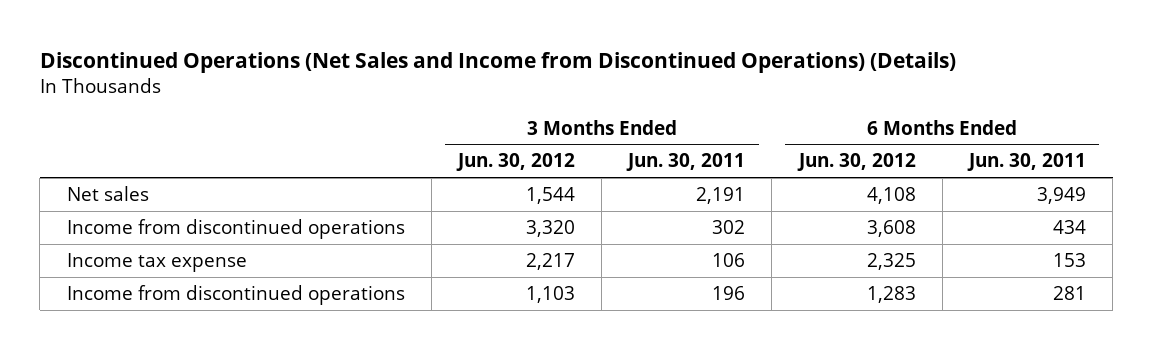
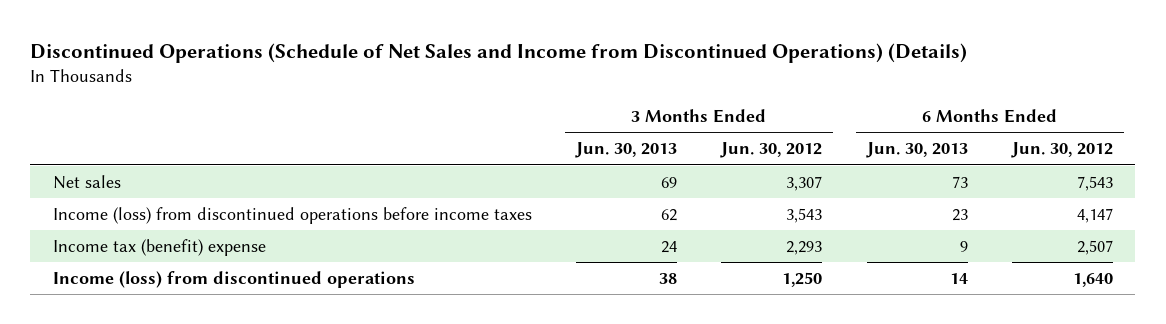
- Discontinued Operations (Net Sales and Income from Discontinued Operations) (Details)
+ Discontinued Operations (Schedule of Net Sales and Income from Discontinued Operations) (Details)
- | 3 Months Ended Jun. 30, 2012 | 3 Months Ended Jun. 30, 2011 | 6 Months Ended Jun. 30, 2012 | 6 Months Ended Jun. 30, 2011
+ | 3 Months Ended Jun. 30, 2013 | 3 Months Ended Jun. 30, 2012 | 6 Months Ended Jun. 30, 2013 | 6 Months Ended Jun. 30, 2012
- Net sales | 1,544 | 2,191 | 4,108 | 3,949
- Income from discontinued operations | 3,320 | 302 | 3,608 | 434
- Income tax expense | 2,217 | 106 | 2,325 | 153
- Income from discontinued operations | 1,103 | 196 | 1,283 | 281
+ Net sales | 69 | 3,307 | 73 | 7,543
+ Income (loss) from discontinued operations before income taxes | 62 | 3,543 | 23 | 4,147
+ Income tax (benefit) expense | 24 | 2,293 | 9 | 2,507
+ Income (loss) from discontinued operations | 38 | 1,250 | 14 | 1,640

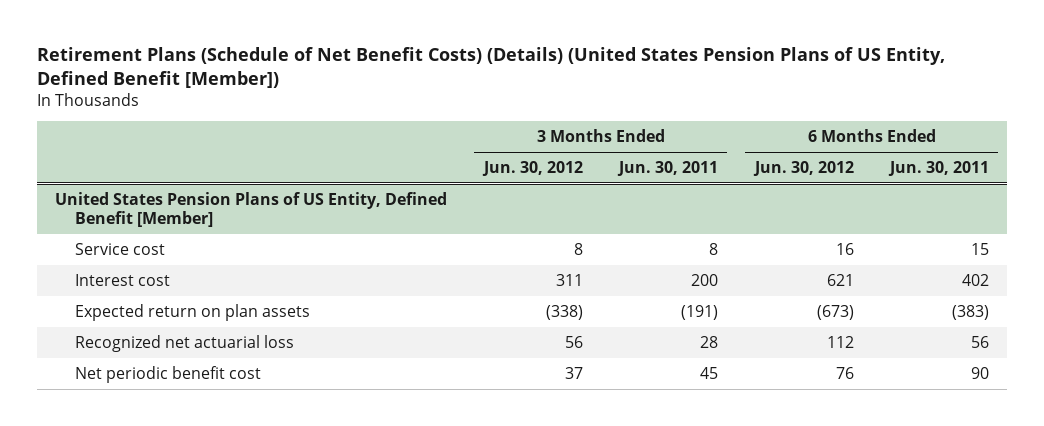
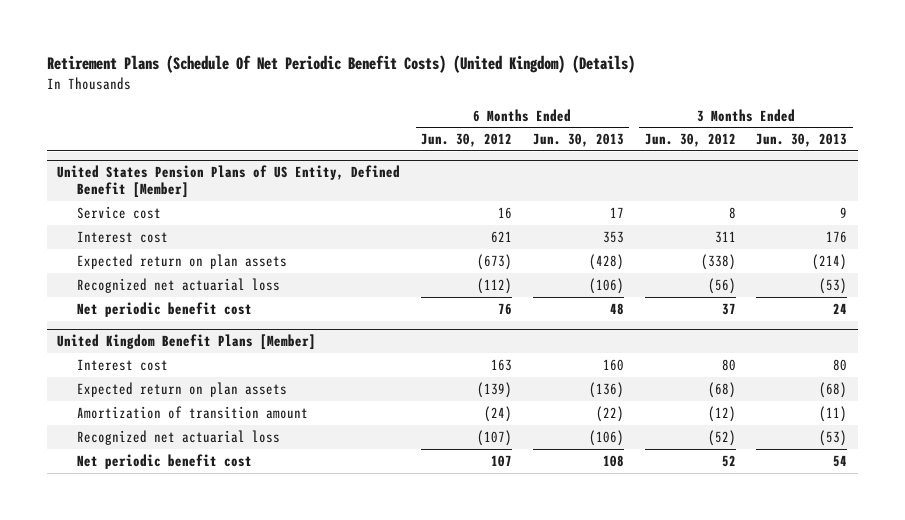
- Retirement Plans (Schedule of Net Benefit Costs) (Details) (United States Pension Plans of US Entity, Defined Benefit [Member])
+ Retirement Plans (Schedule Of Net Periodic Benefit Costs) (United Kingdom) (Details)
- | 3 Months Ended Jun. 30, 2012 | 3 Months Ended Jun. 30, 2011 | 6 Months Ended Jun. 30, 2012 | 6 Months Ended Jun. 30, 2011
+ | 6 Months Ended Jun. 30, 2012 | 6 Months Ended Jun. 30, 2013 | 3 Months Ended Jun. 30, 2012 | 3 Months Ended Jun. 30, 2013
@ United States Pension Plans of US Entity, Defined Benefit [Member]
- Recognized net actuarial loss | 56 | 28 | 112 | 56
+ Recognized net actuarial loss | (112) | (106) | (56) | (53)
+ United Kingdom Benefit Plans [Member]
+ Interest cost | 163 | 160 | 80 | 80
+ Expected return on plan assets | (139) | (136) | (68) | (68)
+ Amortization of transition amount | (24) | (22) | (12) | (11)
+ Recognized net actuarial loss | (107) | (106) | (52) | (53)
+ Net periodic benefit cost | 107 | 108 | 52 | 54

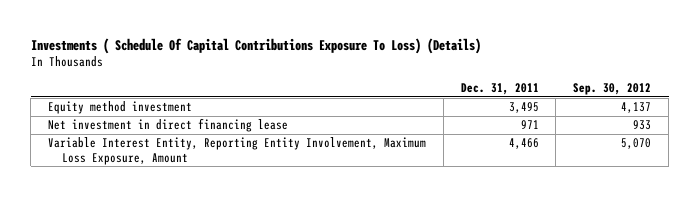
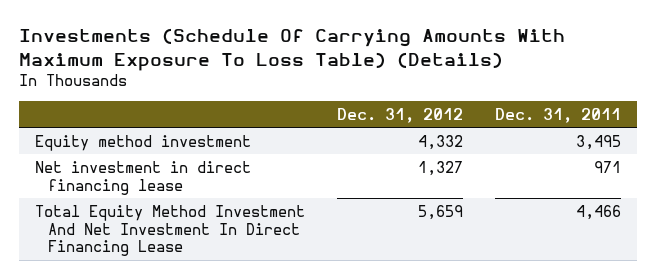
- Investments ( Schedule Of Capital Contributions Exposure To Loss) (Details)
+ Investments (Schedule Of Carrying Amounts With Maximum Exposure To Loss Table) (Details)
- | Dec. 31, 2011 | Sep. 30, 2012
+ | Dec. 31, 2012 | Dec. 31, 2011
- Variable Interest Entity, Reporting Entity Involvement, Maximum Loss Exposure, Amount | 4,466 | 5,070
+ Total Equity Method Investment And Net Investment In Direct Financing Lease | 5,659 | 4,466

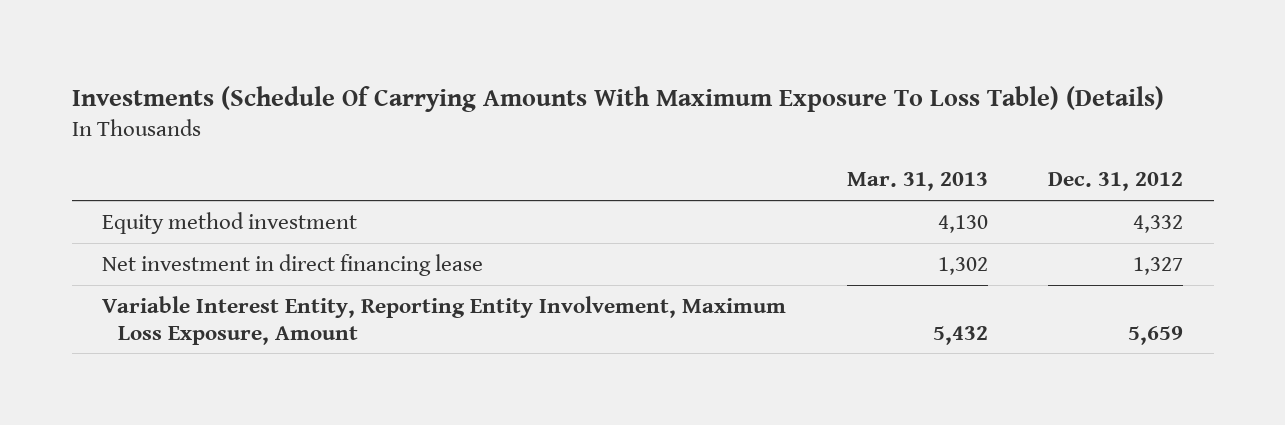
- | Dec. 31, 2012 | Dec. 31, 2011
+ | Mar. 31, 2013 | Dec. 31, 2012
- Total Equity Method Investment And Net Investment In Direct Financing Lease | 5,659 | 4,466
+ Variable Interest Entity, Reporting Entity Involvement, Maximum Loss Exposure, Amount | 5,432 | 5,659

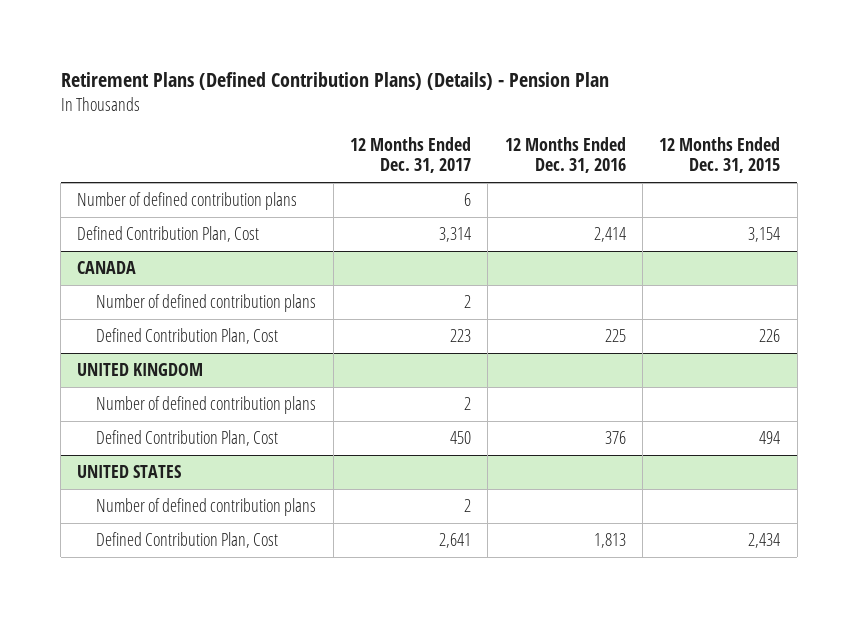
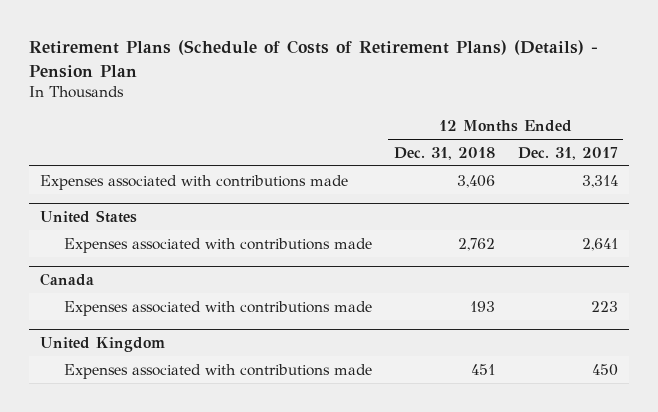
- Retirement Plans (Defined Contribution Plans) (Details) - Pension Plan
+ Retirement Plans (Schedule of Costs of Retirement Plans) (Details) - Pension Plan
- | 12 Months Ended Dec. 31, 2017 | 12 Months Ended Dec. 31, 2016 | 12 Months Ended Dec. 31, 2015
+ | 12 Months Ended Dec. 31, 2018 | 12 Months Ended Dec. 31, 2017
- Number of defined contribution plans | 6 | |
- Defined Contribution Plan, Cost | 3,314 | 2,414 | 3,154
- CANADA
- Number of defined contribution plans | 2 | |
- Defined Contribution Plan, Cost | 223 | 225 | 226
- UNITED KINGDOM
- Number of defined contribution plans | 2 | |
- Defined Contribution Plan, Cost | 450 | 376 | 494
- UNITED STATES
- Number of defined contribution plans | 2 | |
- Defined Contribution Plan, Cost | 2,641 | 1,813 | 2,434
+ Expenses associated with contributions made | 3,406 | 3,314
+ United States
+ Expenses associated with contributions made | 2,762 | 2,641
+ Canada
+ Expenses associated with contributions made | 193 | 223
+ United Kingdom
+ Expenses associated with contributions made | 451 | 450

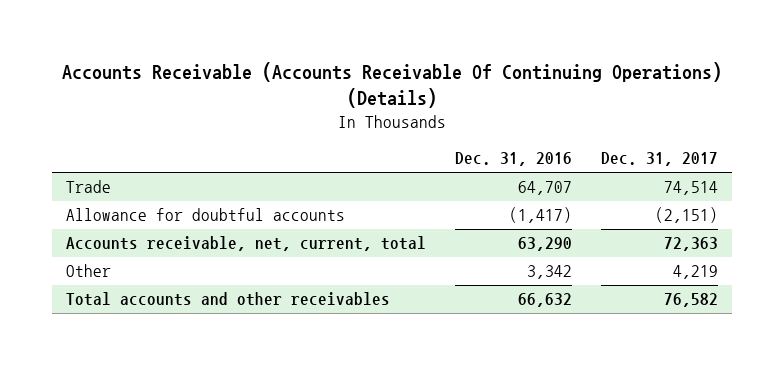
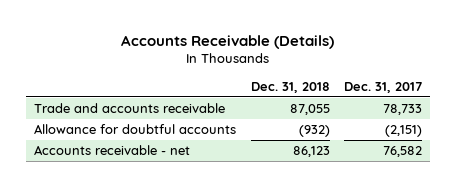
- Accounts Receivable (Accounts Receivable Of Continuing Operations) (Details)
+ Accounts Receivable (Details)
- | Dec. 31, 2016 | Dec. 31, 2017
+ | Dec. 31, 2018 | Dec. 31, 2017
- Trade | 64,707 | 74,514
+ Trade and accounts receivable | 87,055 | 78,733
- Accounts receivable, net, current, total | 63,290 | 72,363
- Other | 3,342 | 4,219
- Total accounts and other receivables | 66,632 | 76,582
+ Accounts receivable - net | 86,123 | 76,582

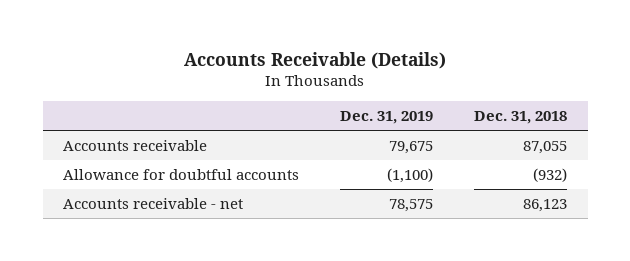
- | Dec. 31, 2018 | Dec. 31, 2017
+ | Dec. 31, 2019 | Dec. 31, 2018
- Trade and accounts receivable | 87,055 | 78,733
+ Accounts receivable | 79,675 | 87,055

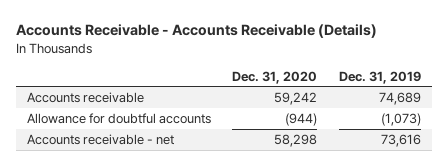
- Accounts Receivable (Details)
+ Accounts Receivable - Accounts Receivable (Details)
- | Dec. 31, 2019 | Dec. 31, 2018
+ | Dec. 31, 2020 | Dec. 31, 2019
- Accounts receivable | 79,675 | 87,055
- Allowance for doubtful accounts | (1,100) | (932)
- Accounts receivable - net | 78,575 | 86,123
+ Accounts receivable | 59,242 | 74,689
+ Allowance for doubtful accounts | (944) | (1,073)
+ Accounts receivable - net | 58,298 | 73,616

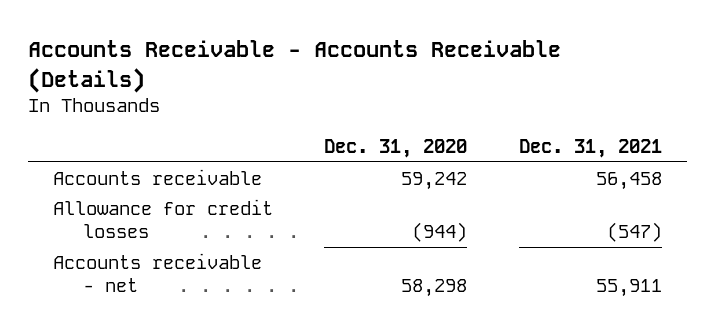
- | Dec. 31, 2020 | Dec. 31, 2019
+ | Dec. 31, 2020 | Dec. 31, 2021
- Allowance for doubtful accounts | (944) | (1,073)
+ Allowance for credit losses | (944) | (547)

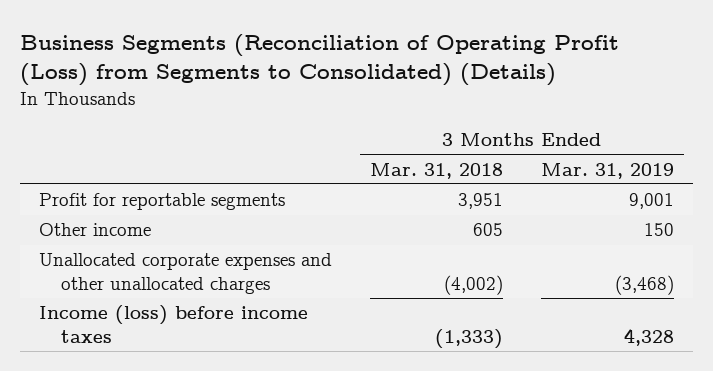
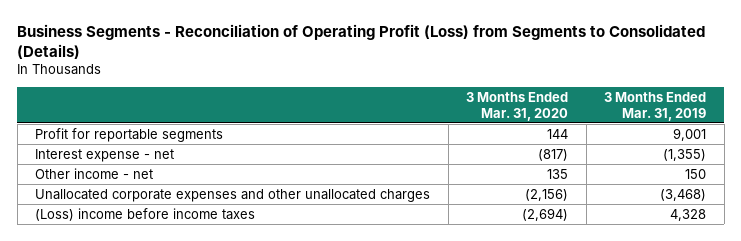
- Business Segments (Reconciliation of Operating Profit (Loss) from Segments to Consolidated) (Details)
+ Business Segments - Reconciliation of Operating Profit (Loss) from Segments to Consolidated (Details)
- | 3 Months Ended Mar. 31, 2018 | 3 Months Ended Mar. 31, 2019
+ | 3 Months Ended Mar. 31, 2020 | 3 Months Ended Mar. 31, 2019
- Other income | 605 | 150
+ Interest expense - net | (817) | (1,355)
+ Other income - net | 135 | 150
- Income (loss) before income taxes | (1,333) | 4,328
+ (Loss) income before income taxes | (2,694) | 4,328

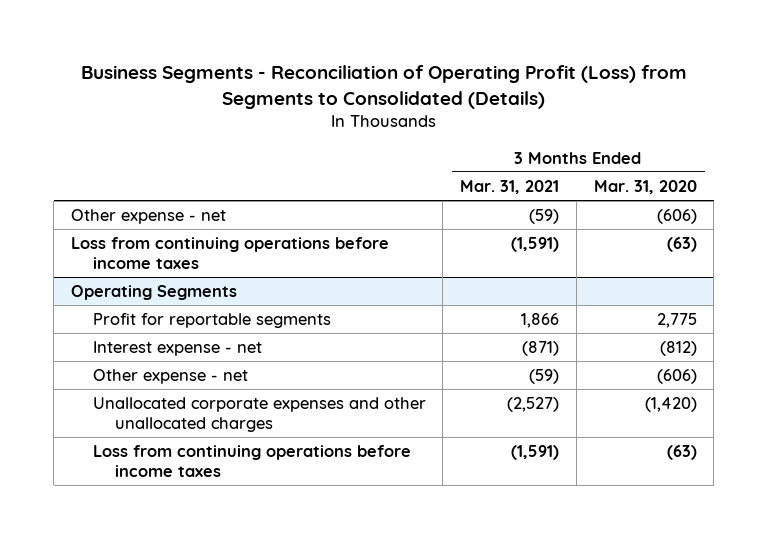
- | 3 Months Ended Mar. 31, 2020 | 3 Months Ended Mar. 31, 2019
+ | 3 Months Ended Mar. 31, 2021 | 3 Months Ended Mar. 31, 2020
- Profit for reportable segments | 144 | 9,001
- Interest expense - net | (817) | (1,355)
- Other income - net | 135 | 150
- Unallocated corporate expenses and other unallocated charges | (2,156) | (3,468)
- (Loss) income before income taxes | (2,694) | 4,328
+ Other expense - net | (59) | (606)
+ Loss from continuing operations before income taxes | (1,591) | (63)
+ Operating Segments
+ Profit for reportable segments | 1,866 | 2,775
+ Interest expense - net | (871) | (812)
+ Other expense - net | (59) | (606)
+ Unallocated corporate expenses and other unallocated charges | (2,527) | (1,420)
+ Loss from continuing operations before income taxes | (1,591) | (63)

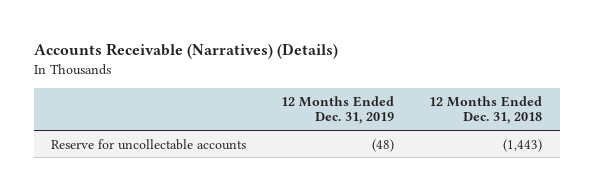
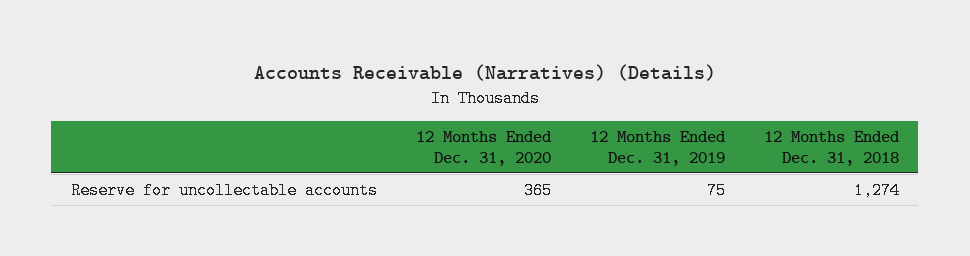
- | 12 Months Ended Dec. 31, 2019 | 12 Months Ended Dec. 31, 2018
+ | 12 Months Ended Dec. 31, 2020 | 12 Months Ended Dec. 31, 2019 | 12 Months Ended Dec. 31, 2018
- Reserve for uncollectable accounts | (48) | (1,443)
+ Reserve for uncollectable accounts | 365 | 75 | 1,274

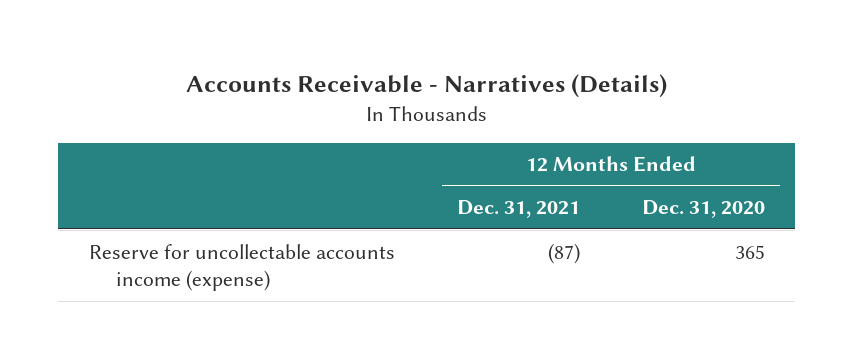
- Accounts Receivable (Narratives) (Details)
+ Accounts Receivable - Narratives (Details)
- | 12 Months Ended Dec. 31, 2020 | 12 Months Ended Dec. 31, 2019 | 12 Months Ended Dec. 31, 2018
+ | 12 Months Ended Dec. 31, 2021 | 12 Months Ended Dec. 31, 2020
- Reserve for uncollectable accounts | 365 | 75 | 1,274
+ Reserve for uncollectable accounts income (expense) | (87) | 365

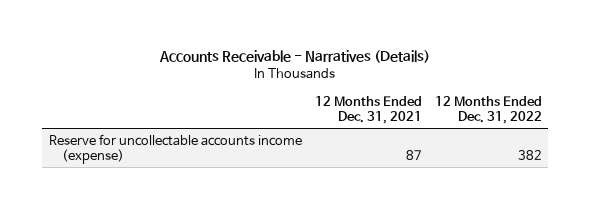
- | 12 Months Ended Dec. 31, 2021 | 12 Months Ended Dec. 31, 2020
+ | 12 Months Ended Dec. 31, 2021 | 12 Months Ended Dec. 31, 2022
- Reserve for uncollectable accounts income (expense) | (87) | 365
+ Reserve for uncollectable accounts income (expense) | 87 | 382

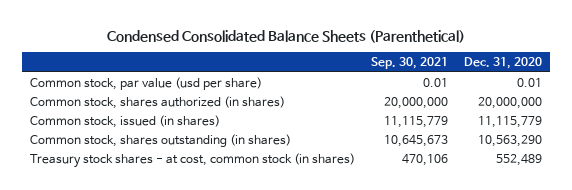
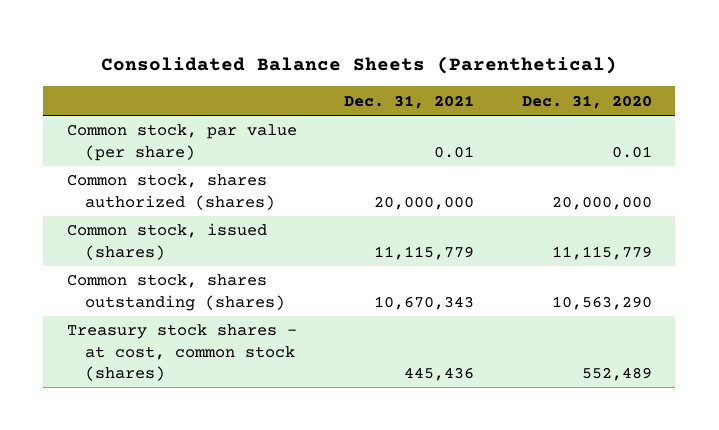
- Condensed Consolidated Balance Sheets (Parenthetical)
+ Consolidated Balance Sheets (Parenthetical)
- | Sep. 30, 2021 | Dec. 31, 2020
+ | Dec. 31, 2021 | Dec. 31, 2020
- Common stock, par value (usd per share) | 0.01 | 0.01
- Common stock, shares authorized (in shares) | 20,000,000 | 20,000,000
- Common stock, issued (in shares) | 11,115,779 | 11,115,779
- Common stock, shares outstanding (in shares) | 10,645,673 | 10,563,290
- Treasury stock shares - at cost, common stock (in shares) | 470,106 | 552,489
+ Common stock, par value (per share) | 0.01 | 0.01
+ Common stock, shares authorized (shares) | 20,000,000 | 20,000,000
+ Common stock, issued (shares) | 11,115,779 | 11,115,779
+ Common stock, shares outstanding (shares) | 10,670,343 | 10,563,290
+ Treasury stock shares - at cost, common stock (shares) | 445,436 | 552,489

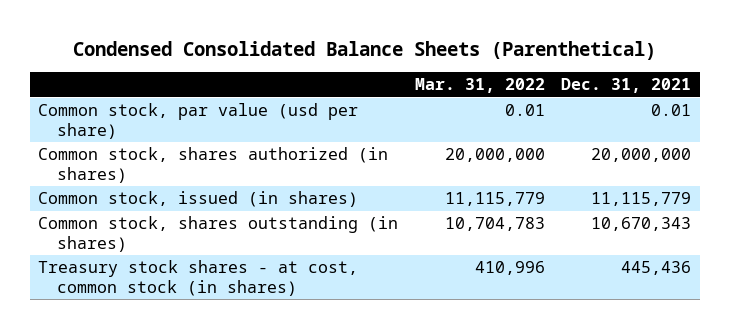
- Consolidated Balance Sheets (Parenthetical)
+ Condensed Consolidated Balance Sheets (Parenthetical)
- | Dec. 31, 2021 | Dec. 31, 2020
+ | Mar. 31, 2022 | Dec. 31, 2021
- Common stock, par value (per share) | 0.01 | 0.01
- Common stock, shares authorized (shares) | 20,000,000 | 20,000,000
- Common stock, issued (shares) | 11,115,779 | 11,115,779
- Common stock, shares outstanding (shares) | 10,670,343 | 10,563,290
- Treasury stock shares - at cost, common stock (shares) | 445,436 | 552,489
+ Common stock, par value (usd per share) | 0.01 | 0.01
+ Common stock, shares authorized (in shares) | 20,000,000 | 20,000,000
+ Common stock, issued (in shares) | 11,115,779 | 11,115,779
+ Common stock, shares outstanding (in shares) | 10,704,783 | 10,670,343
+ Treasury stock shares - at cost, common stock (in shares) | 410,996 | 445,436

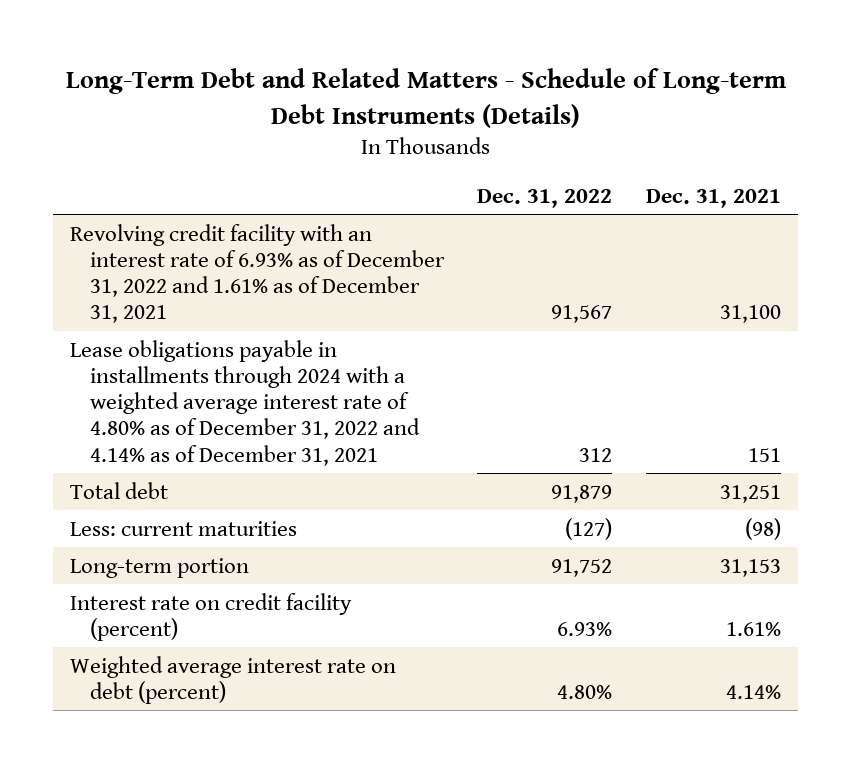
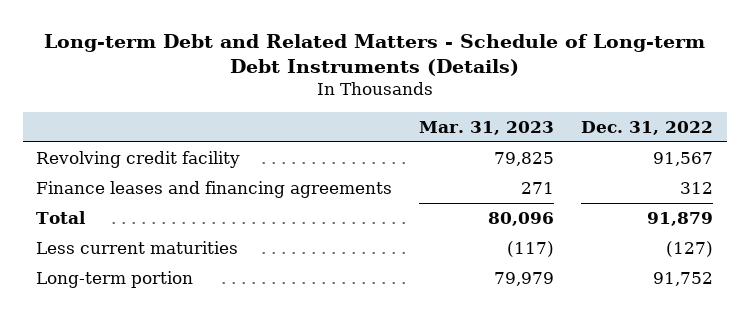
- Long-Term Debt and Related Matters - Schedule of Long-term Debt Instruments (Details)
+ Long-term Debt and Related Matters - Schedule of Long-term Debt Instruments (Details)
- | Dec. 31, 2022 | Dec. 31, 2021
+ | Mar. 31, 2023 | Dec. 31, 2022
- Revolving credit facility with an interest rate of 6.93% as of December 31, 2022 and 1.61% as of December 31, 2021 | 91,567 | 31,100
- Lease obligations payable in installments through 2024 with a weighted average interest rate of 4.80% as of December 31, 2022 and 4.14% as of December 31, 2021 | 312 | 151
- Total debt | 91,879 | 31,251
- Less: current maturities | (127) | (98)
+ Revolving credit facility | 79,825 | 91,567
+ Finance leases and financing agreements | 271 | 312
+ Total | 80,096 | 91,879
+ Less current maturities | (117) | (127)
- Interest rate on credit facility (percent) | 6.93% | 1.61%
- Weighted average interest rate on debt (percent) | 4.80% | 4.14%

